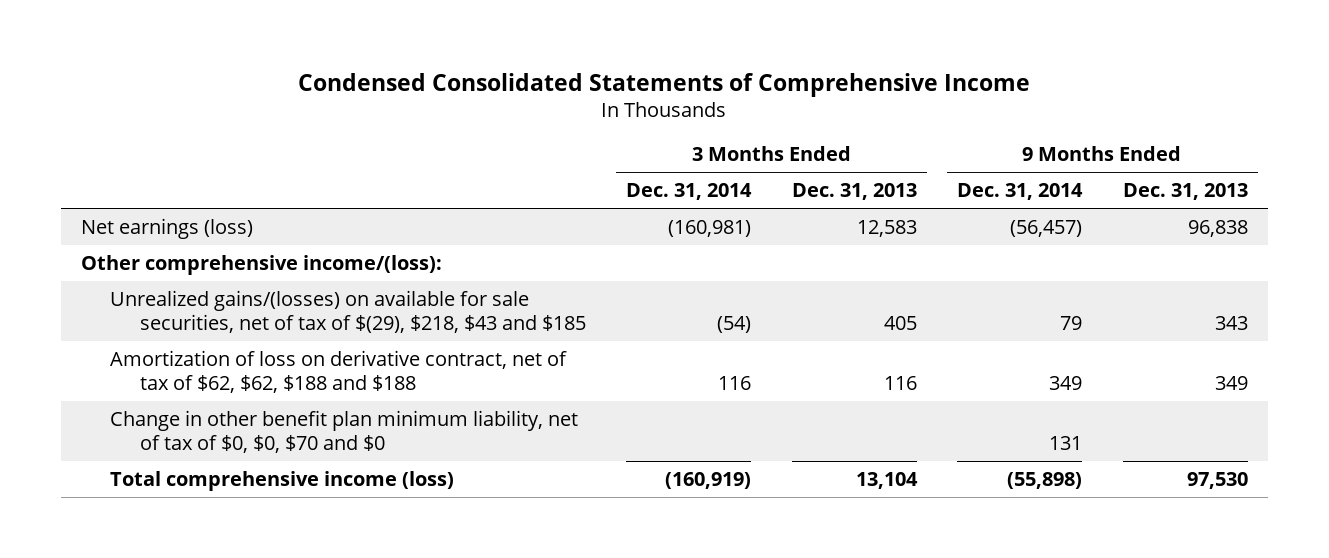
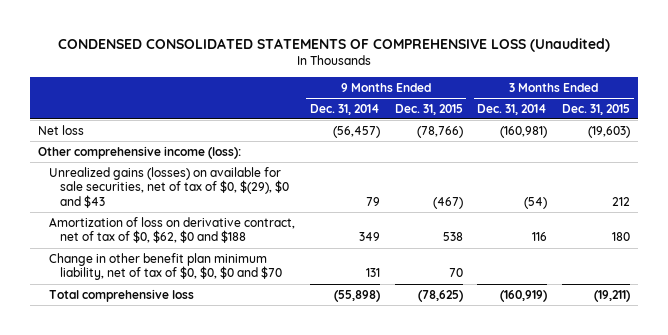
- Condensed Consolidated Statements of Comprehensive Income
+ CONDENSED CONSOLIDATED STATEMENTS OF COMPREHENSIVE LOSS (Unaudited)
- | 3 Months Ended Dec. 31, 2014 | 3 Months Ended Dec. 31, 2013 | 9 Months Ended Dec. 31, 2014 | 9 Months Ended Dec. 31, 2013
+ | 9 Months Ended Dec. 31, 2014 | 9 Months Ended Dec. 31, 2015 | 3 Months Ended Dec. 31, 2014 | 3 Months Ended Dec. 31, 2015
- Net earnings (loss) | (160,981) | 12,583 | (56,457) | 96,838
- Other comprehensive income/(loss):
- Unrealized gains/(losses) on available for sale securities, net of tax of $(29), $218, $43 and $185 | (54) | 405 | 79 | 343
- Amortization of loss on derivative contract, net of tax of $62, $62, $188 and $188 | 116 | 116 | 349 | 349
- Change in other benefit plan minimum liability, net of tax of $0, $0, $70 and $0 | | | 131 |
- Total comprehensive income (loss) | (160,919) | 13,104 | (55,898) | 97,530
+ Net loss | (56,457) | (78,766) | (160,981) | (19,603)
+ Other comprehensive income (loss):
+ Unrealized gains (losses) on available for sale securities, net of tax of $0, $(29), $0 and $43 | 79 | (467) | (54) | 212
+ Amortization of loss on derivative contract, net of tax of $0, $62, $0 and $188 | 349 | 538 | 116 | 180
+ Change in other benefit plan minimum liability, net of tax of $0, $0, $0 and $70 | 131 | 70 | |
+ Total comprehensive loss | (55,898) | (78,625) | (160,919) | (19,211)

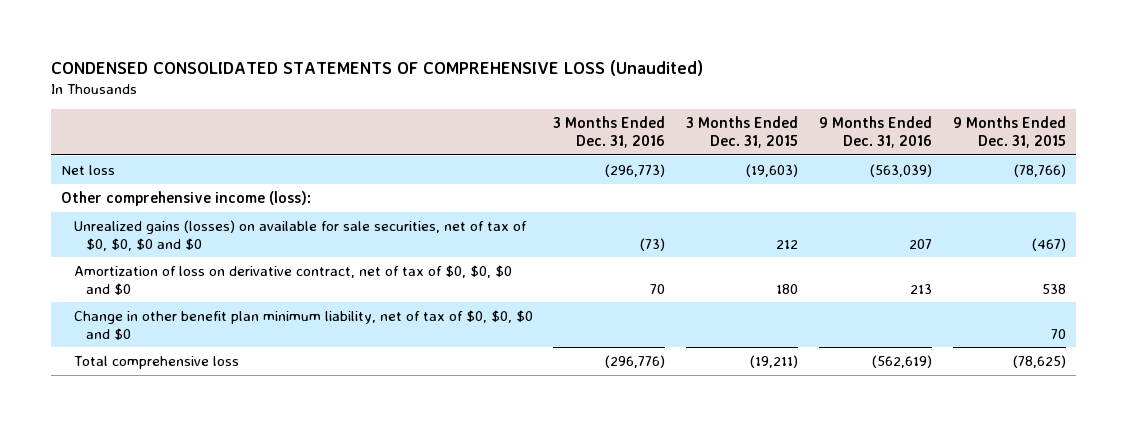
- | 9 Months Ended Dec. 31, 2014 | 9 Months Ended Dec. 31, 2015 | 3 Months Ended Dec. 31, 2014 | 3 Months Ended Dec. 31, 2015
+ | 3 Months Ended Dec. 31, 2016 | 3 Months Ended Dec. 31, 2015 | 9 Months Ended Dec. 31, 2016 | 9 Months Ended Dec. 31, 2015
- Unrealized gains (losses) on available for sale securities, net of tax of $0, $(29), $0 and $43 | 79 | (467) | (54) | 212
- Amortization of loss on derivative contract, net of tax of $0, $62, $0 and $188 | 349 | 538 | 116 | 180
- Change in other benefit plan minimum liability, net of tax of $0, $0, $0 and $70 | 131 | 70 | |
+ Unrealized gains (losses) on available for sale securities, net of tax of $0, $0, $0 and $0 | (73) | 212 | 207 | (467)
+ Amortization of loss on derivative contract, net of tax of $0, $0, $0 and $0 | 70 | 180 | 213 | 538
+ Change in other benefit plan minimum liability, net of tax of $0, $0, $0 and $0 | | | | 70

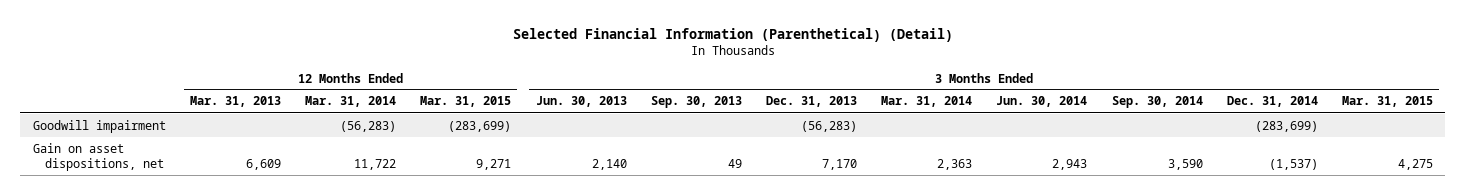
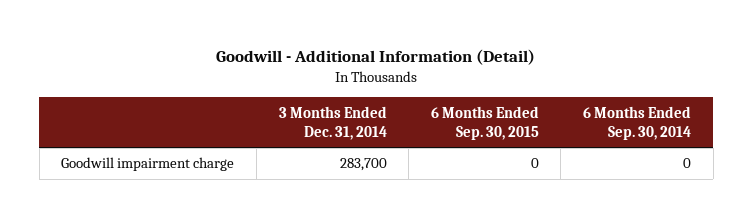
- Selected Financial Information (Parenthetical) (Detail)
+ Goodwill - Additional Information (Detail)
- | 12 Months Ended Mar. 31, 2013 | 12 Months Ended Mar. 31, 2014 | 12 Months Ended Mar. 31, 2015 | 3 Months Ended Jun. 30, 2013 | 3 Months Ended Sep. 30, 2013 | 3 Months Ended Dec. 31, 2013 | 3 Months Ended Mar. 31, 2014 | 3 Months Ended Jun. 30, 2014 | 3 Months Ended Sep. 30, 2014 | 3 Months Ended Dec. 31, 2014 | 3 Months Ended Mar. 31, 2015
+ | 3 Months Ended Dec. 31, 2014 | 6 Months Ended Sep. 30, 2015 | 6 Months Ended Sep. 30, 2014
- Goodwill impairment | | (56,283) | (283,699) | | | (56,283) | | | | (283,699) |
- Gain on asset dispositions, net | 6,609 | 11,722 | 9,271 | 2,140 | 49 | 7,170 | 2,363 | 2,943 | 3,590 | (1,537) | 4,275
+ Goodwill impairment charge | 283,700 | 0 | 0

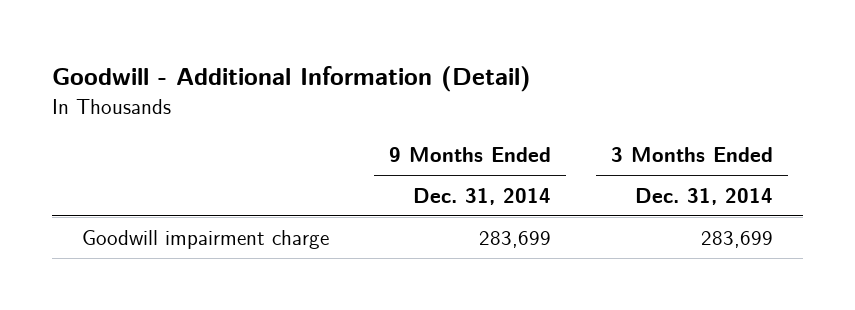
- | 3 Months Ended Dec. 31, 2014 | 6 Months Ended Sep. 30, 2015 | 6 Months Ended Sep. 30, 2014
+ | 9 Months Ended Dec. 31, 2014 | 3 Months Ended Dec. 31, 2014
- Goodwill impairment charge | 283,700 | 0 | 0
+ Goodwill impairment charge | 283,699 | 283,699

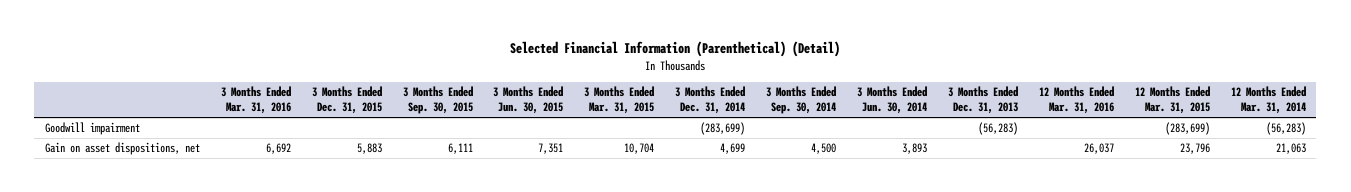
- Goodwill - Additional Information (Detail)
+ Selected Financial Information (Parenthetical) (Detail)
- | 9 Months Ended Dec. 31, 2014 | 3 Months Ended Dec. 31, 2014
+ | 3 Months Ended Mar. 31, 2016 | 3 Months Ended Dec. 31, 2015 | 3 Months Ended Sep. 30, 2015 | 3 Months Ended Jun. 30, 2015 | 3 Months Ended Mar. 31, 2015 | 3 Months Ended Dec. 31, 2014 | 3 Months Ended Sep. 30, 2014 | 3 Months Ended Jun. 30, 2014 | 3 Months Ended Dec. 31, 2013 | 12 Months Ended Mar. 31, 2016 | 12 Months Ended Mar. 31, 2015 | 12 Months Ended Mar. 31, 2014
- Goodwill impairment charge | 283,699 | 283,699
+ Goodwill impairment | | | | | | (283,699) | | | (56,283) | | (283,699) | (56,283)
+ Gain on asset dispositions, net | 6,692 | 5,883 | 6,111 | 7,351 | 10,704 | 4,699 | 4,500 | 3,893 | | 26,037 | 23,796 | 21,063

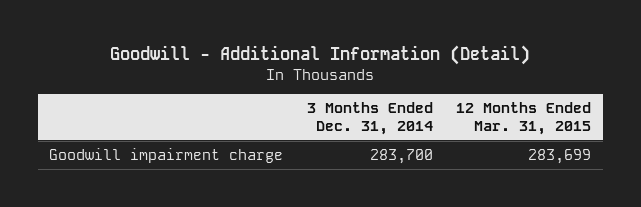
- Selected Financial Information (Parenthetical) (Detail)
+ Goodwill - Additional Information (Detail)
- | 3 Months Ended Mar. 31, 2016 | 3 Months Ended Dec. 31, 2015 | 3 Months Ended Sep. 30, 2015 | 3 Months Ended Jun. 30, 2015 | 3 Months Ended Mar. 31, 2015 | 3 Months Ended Dec. 31, 2014 | 3 Months Ended Sep. 30, 2014 | 3 Months Ended Jun. 30, 2014 | 3 Months Ended Dec. 31, 2013 | 12 Months Ended Mar. 31, 2016 | 12 Months Ended Mar. 31, 2015 | 12 Months Ended Mar. 31, 2014
+ | 3 Months Ended Dec. 31, 2014 | 12 Months Ended Mar. 31, 2015
- Goodwill impairment | | | | | | (283,699) | | | (56,283) | | (283,699) | (56,283)
- Gain on asset dispositions, net | 6,692 | 5,883 | 6,111 | 7,351 | 10,704 | 4,699 | 4,500 | 3,893 | | 26,037 | 23,796 | 21,063
+ Goodwill impairment charge | 283,700 | 283,699

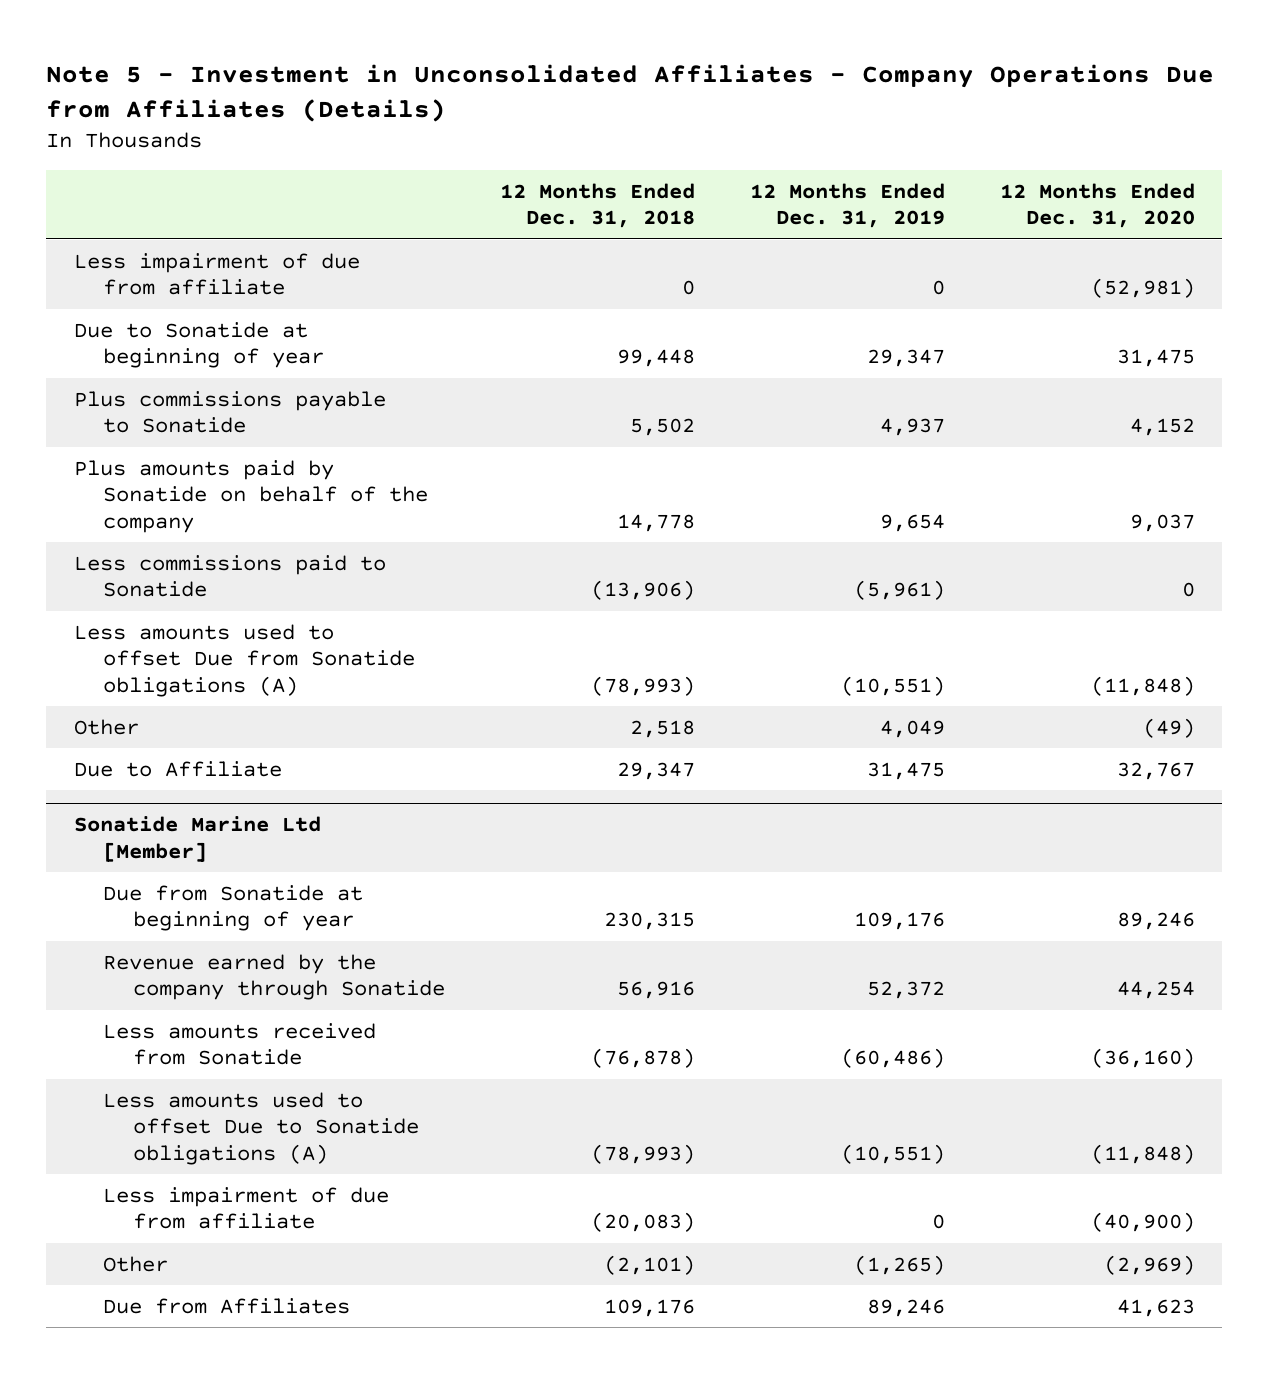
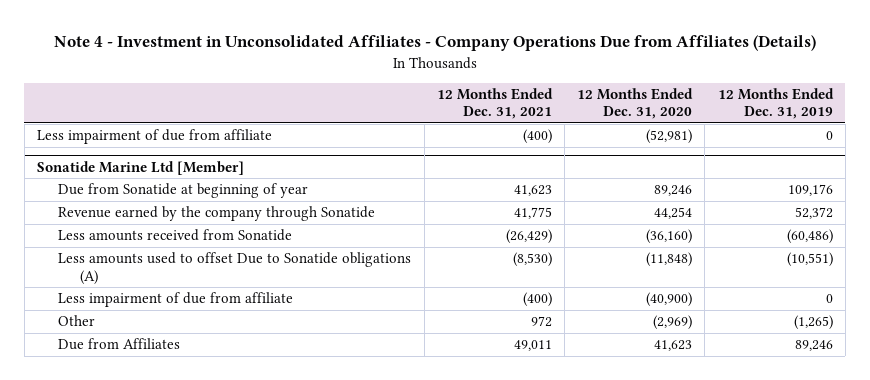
- Note 5 - Investment in Unconsolidated Affiliates - Company Operations Due from Affiliates (Details)
+ Note 4 - Investment in Unconsolidated Affiliates - Company Operations Due from Affiliates (Details)
- | 12 Months Ended Dec. 31, 2018 | 12 Months Ended Dec. 31, 2019 | 12 Months Ended Dec. 31, 2020
+ | 12 Months Ended Dec. 31, 2021 | 12 Months Ended Dec. 31, 2020 | 12 Months Ended Dec. 31, 2019
- Due to Sonatide at beginning of year | 99,448 | 29,347 | 31,475
- Plus commissions payable to Sonatide | 5,502 | 4,937 | 4,152
- Plus amounts paid by Sonatide on behalf of the company | 14,778 | 9,654 | 9,037
- Less commissions paid to Sonatide | (13,906) | (5,961) | 0
- Less amounts used to offset Due from Sonatide obligations (A) | (78,993) | (10,551) | (11,848)
- Other | 2,518 | 4,049 | (49)
- Due to Affiliate | 29,347 | 31,475 | 32,767

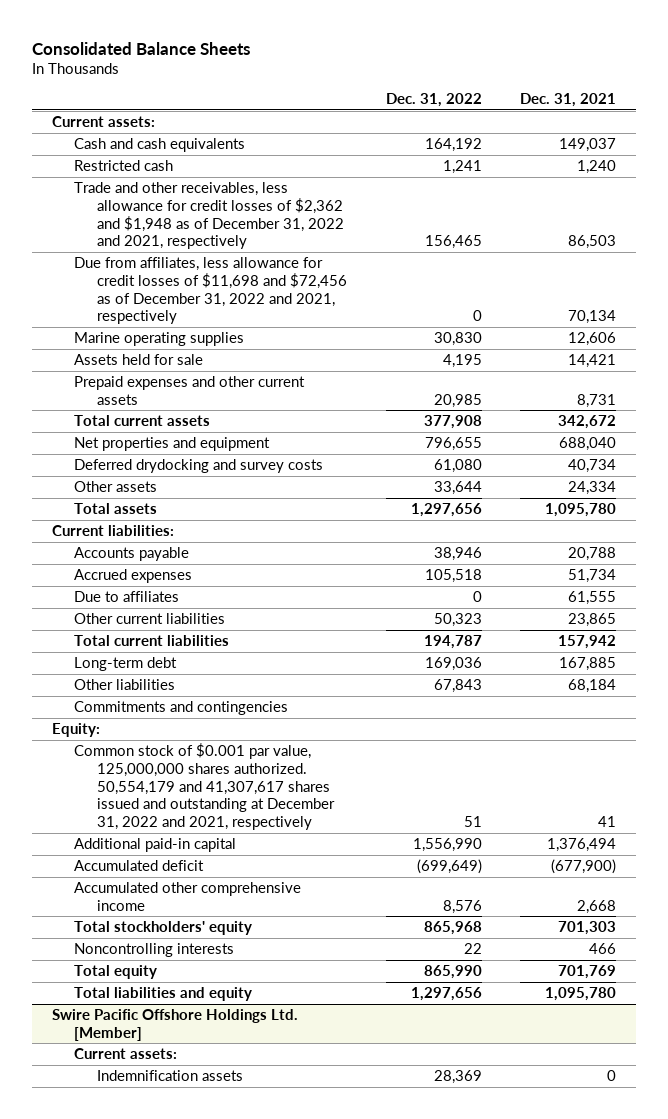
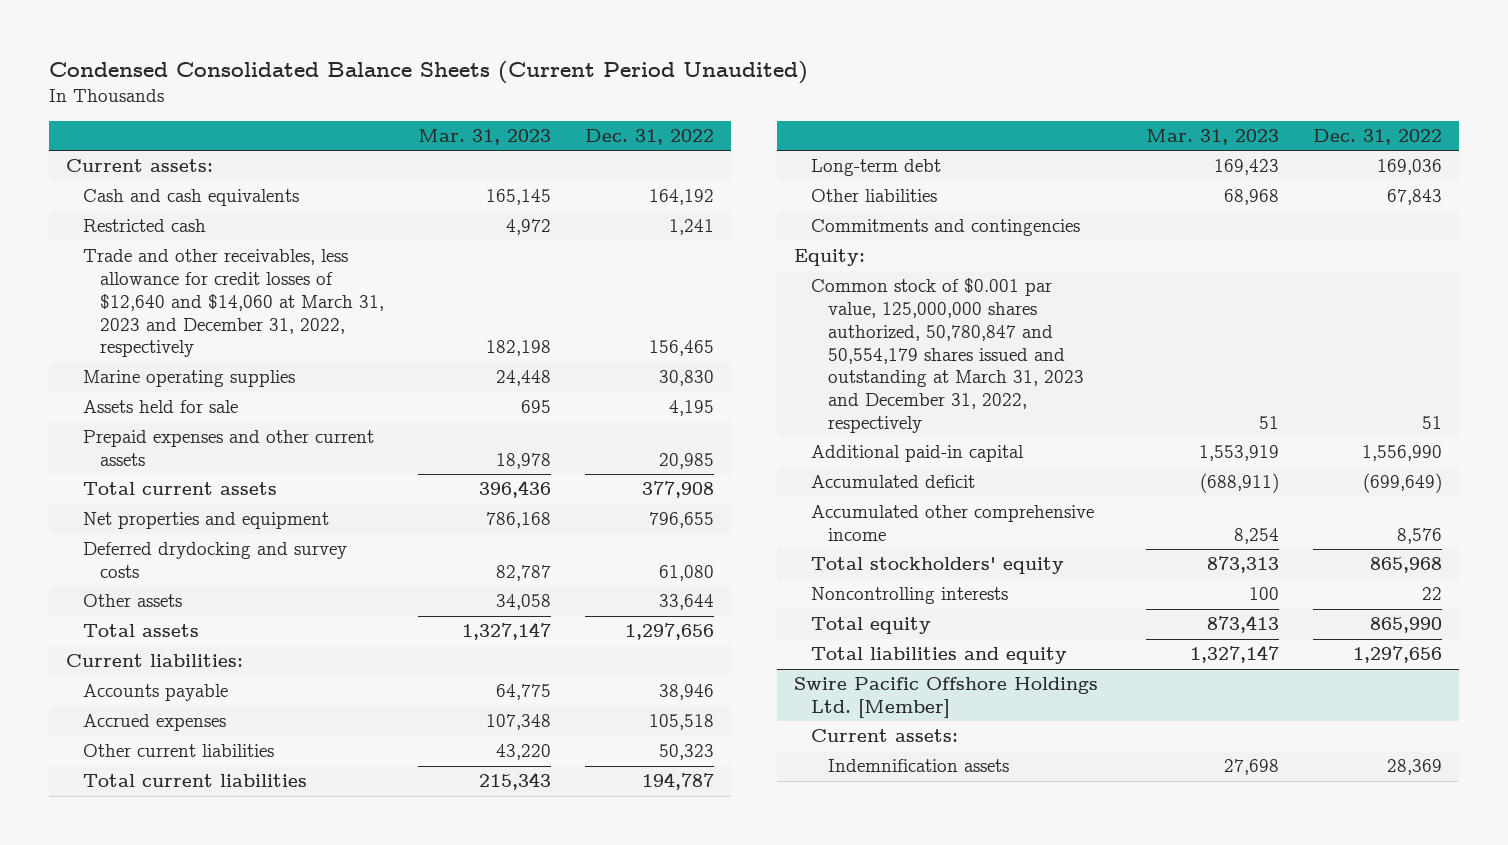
- Consolidated Balance Sheets
+ Condensed Consolidated Balance Sheets (Current Period Unaudited)
- | Dec. 31, 2022 | Dec. 31, 2021
+ | Mar. 31, 2023 | Dec. 31, 2022
- Trade and other receivables, less allowance for credit losses of $2,362 and $1,948 as of December 31, 2022 and 2021, respectively | 156,465 | 86,503
- Due from affiliates, less allowance for credit losses of $11,698 and $72,456 as of December 31, 2022 and 2021, respectively | 0 | 70,134
+ Trade and other receivables, less allowance for credit losses of $12,640 and $14,060 at March 31, 2023 and December 31, 2022, respectively | 182,198 | 156,465
- Due to affiliates | 0 | 61,555
- Common stock of $0.001 par value, 125,000,000 shares authorized. 50,554,179 and 41,307,617 shares issued and outstanding at December 31, 2022 and 2021, respectively | 51 | 41
+ Common stock of $0.001 par value, 125,000,000 shares authorized, 50,780,847 and 50,554,179 shares issued and outstanding at March 31, 2023 and December 31, 2022, respectively | 51 | 51

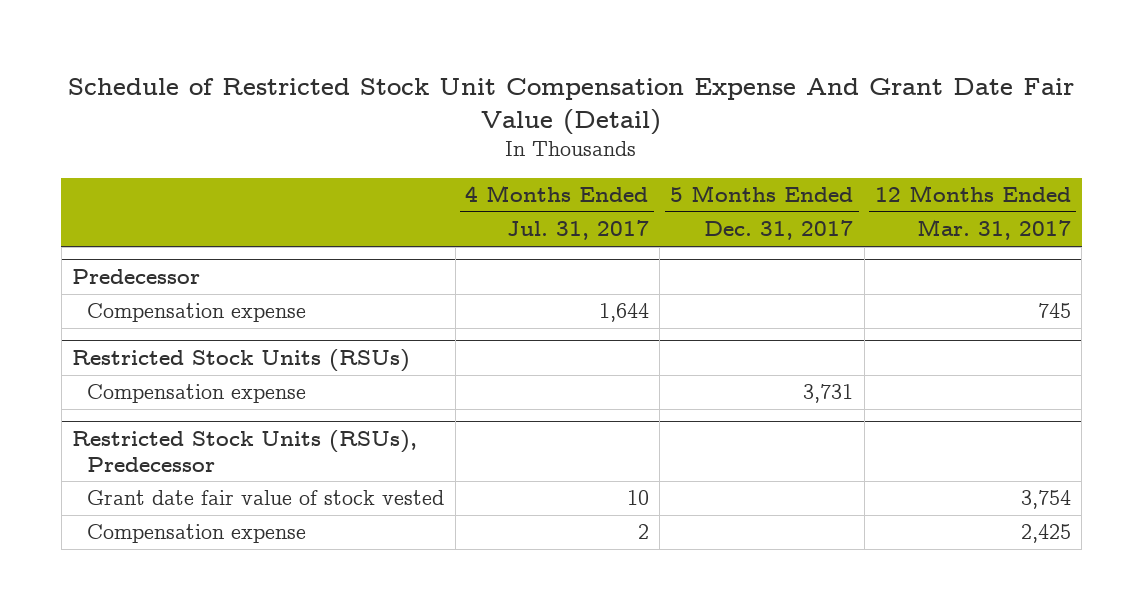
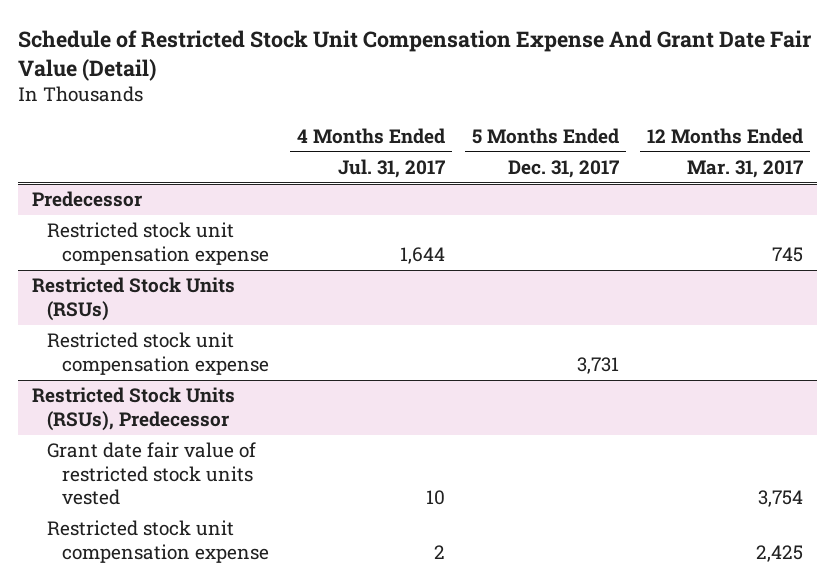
@ Predecessor
- Compensation expense | 1,644 | | 745
+ Restricted stock unit compensation expense | 1,644 | | 745
@ Restricted Stock Units (RSUs)
- Compensation expense | | 3,731 |
+ Restricted stock unit compensation expense | | 3,731 |
@ Restricted Stock Units (RSUs), Predecessor
- Grant date fair value of stock vested | 10 | | 3,754
- Compensation expense | 2 | | 2,425
+ Grant date fair value of restricted stock units vested | 10 | | 3,754
+ Restricted stock unit compensation expense | 2 | | 2,425

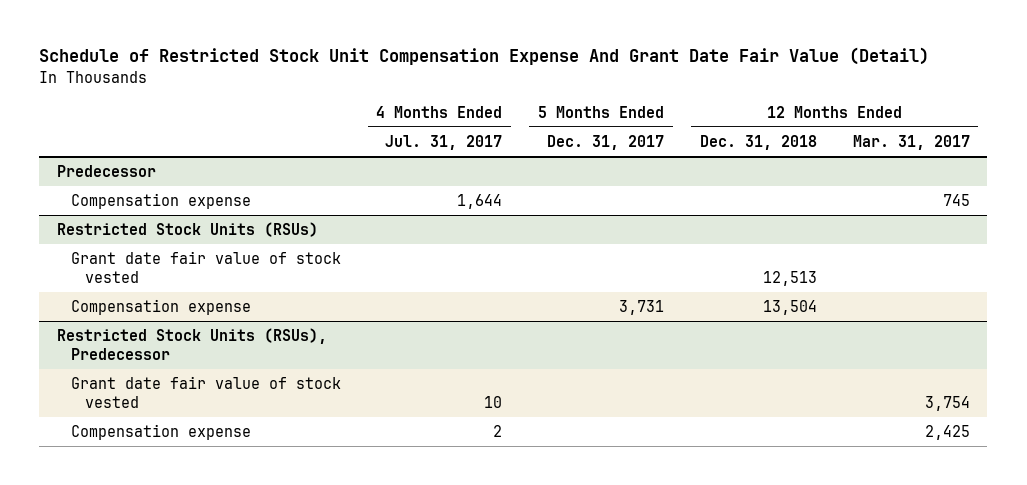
- | 4 Months Ended Jul. 31, 2017 | 5 Months Ended Dec. 31, 2017 | 12 Months Ended Mar. 31, 2017
+ | 4 Months Ended Jul. 31, 2017 | 5 Months Ended Dec. 31, 2017 | 12 Months Ended Dec. 31, 2018 | 12 Months Ended Mar. 31, 2017
@ Predecessor
- Restricted stock unit compensation expense | 1,644 | | 745
+ Compensation expense | 1,644 | | | 745
@ Restricted Stock Units (RSUs)
- Restricted stock unit compensation expense | | 3,731 |
+ Grant date fair value of stock vested | | | 12,513 |
+ Compensation expense | | 3,731 | 13,504 |
@ Restricted Stock Units (RSUs), Predecessor
- Grant date fair value of restricted stock units vested | 10 | | 3,754
- Restricted stock unit compensation expense | 2 | | 2,425
+ Grant date fair value of stock vested | 10 | | | 3,754
+ Compensation expense | 2 | | | 2,425

